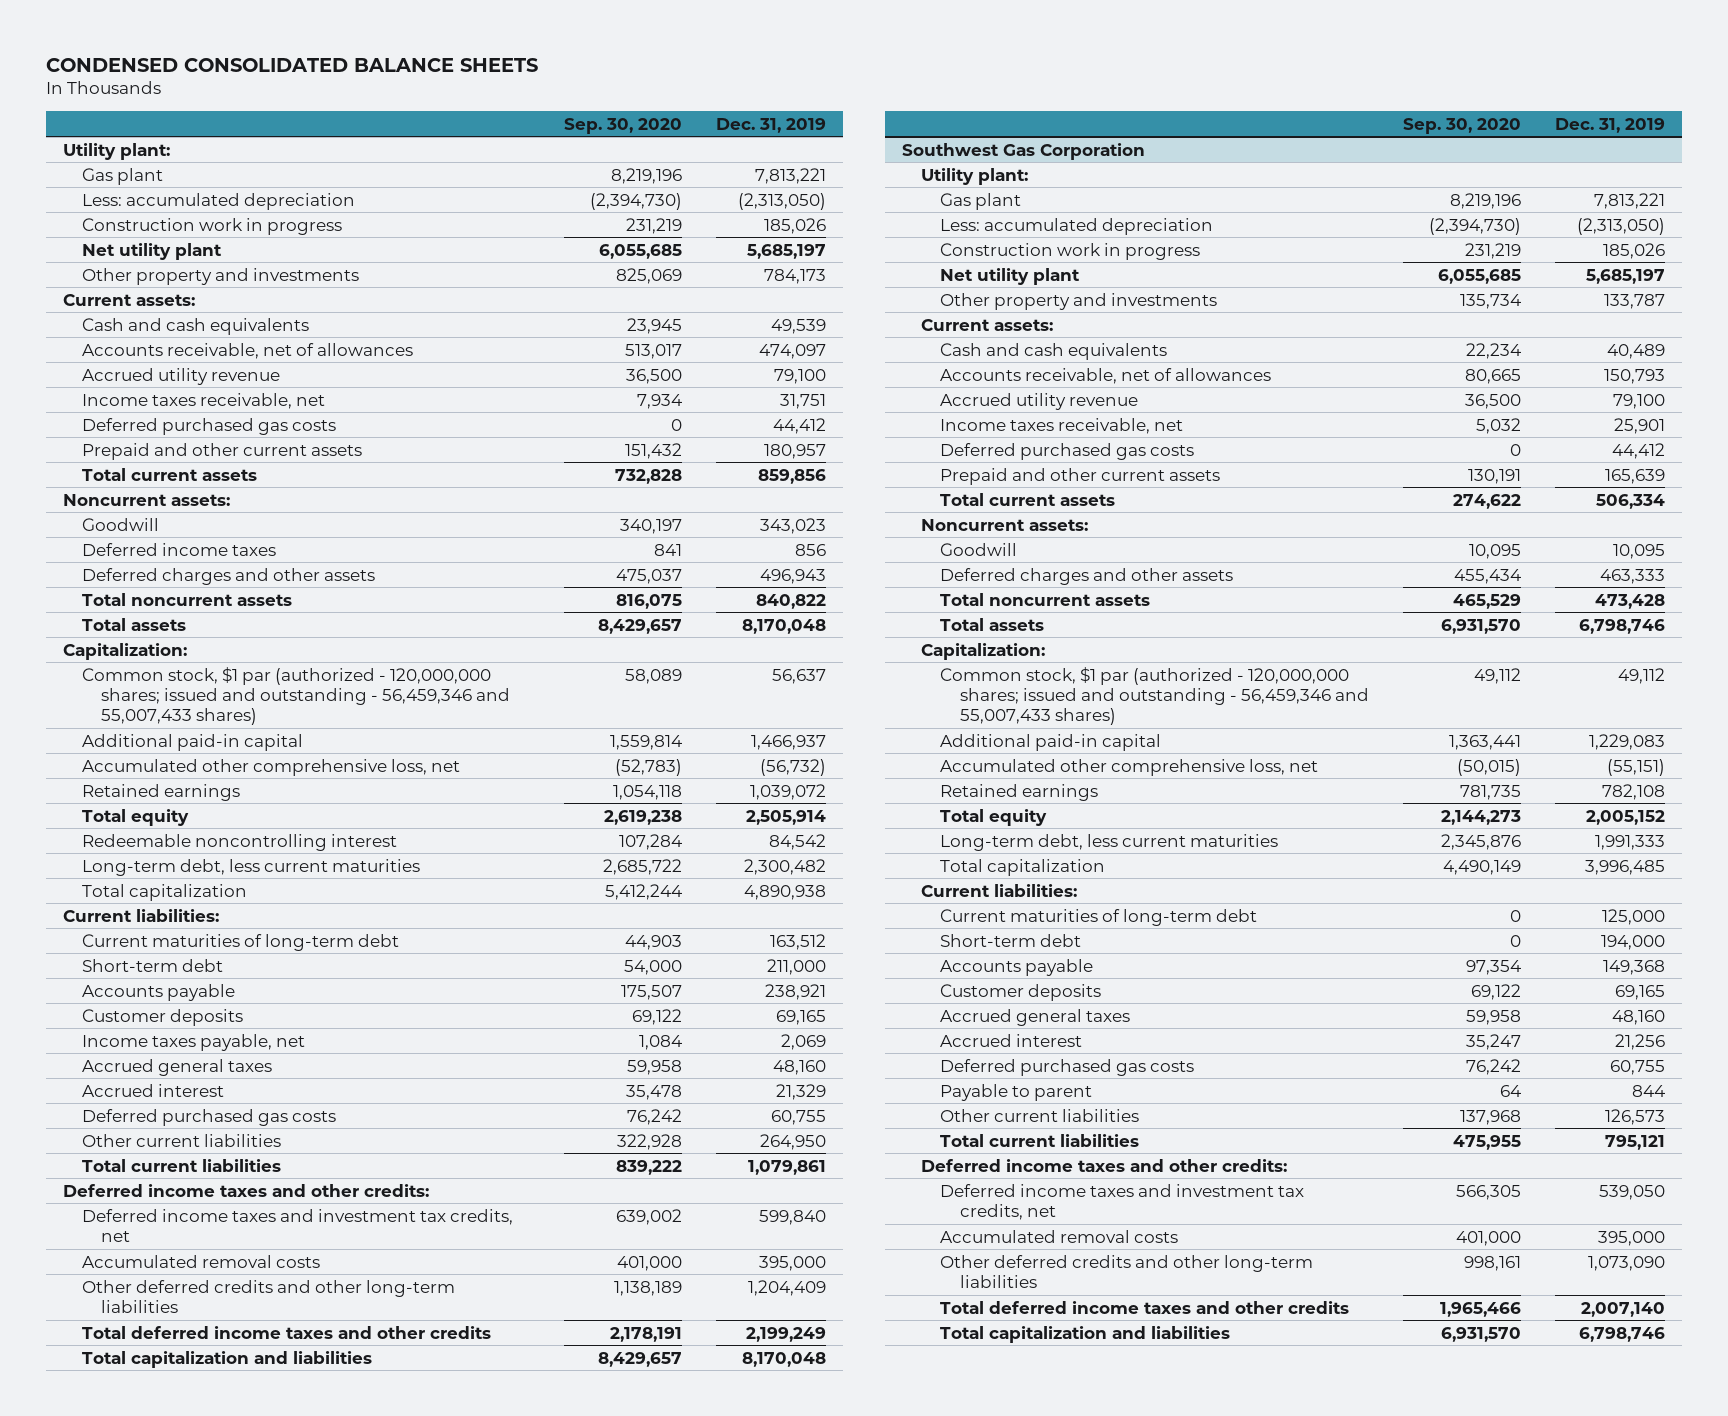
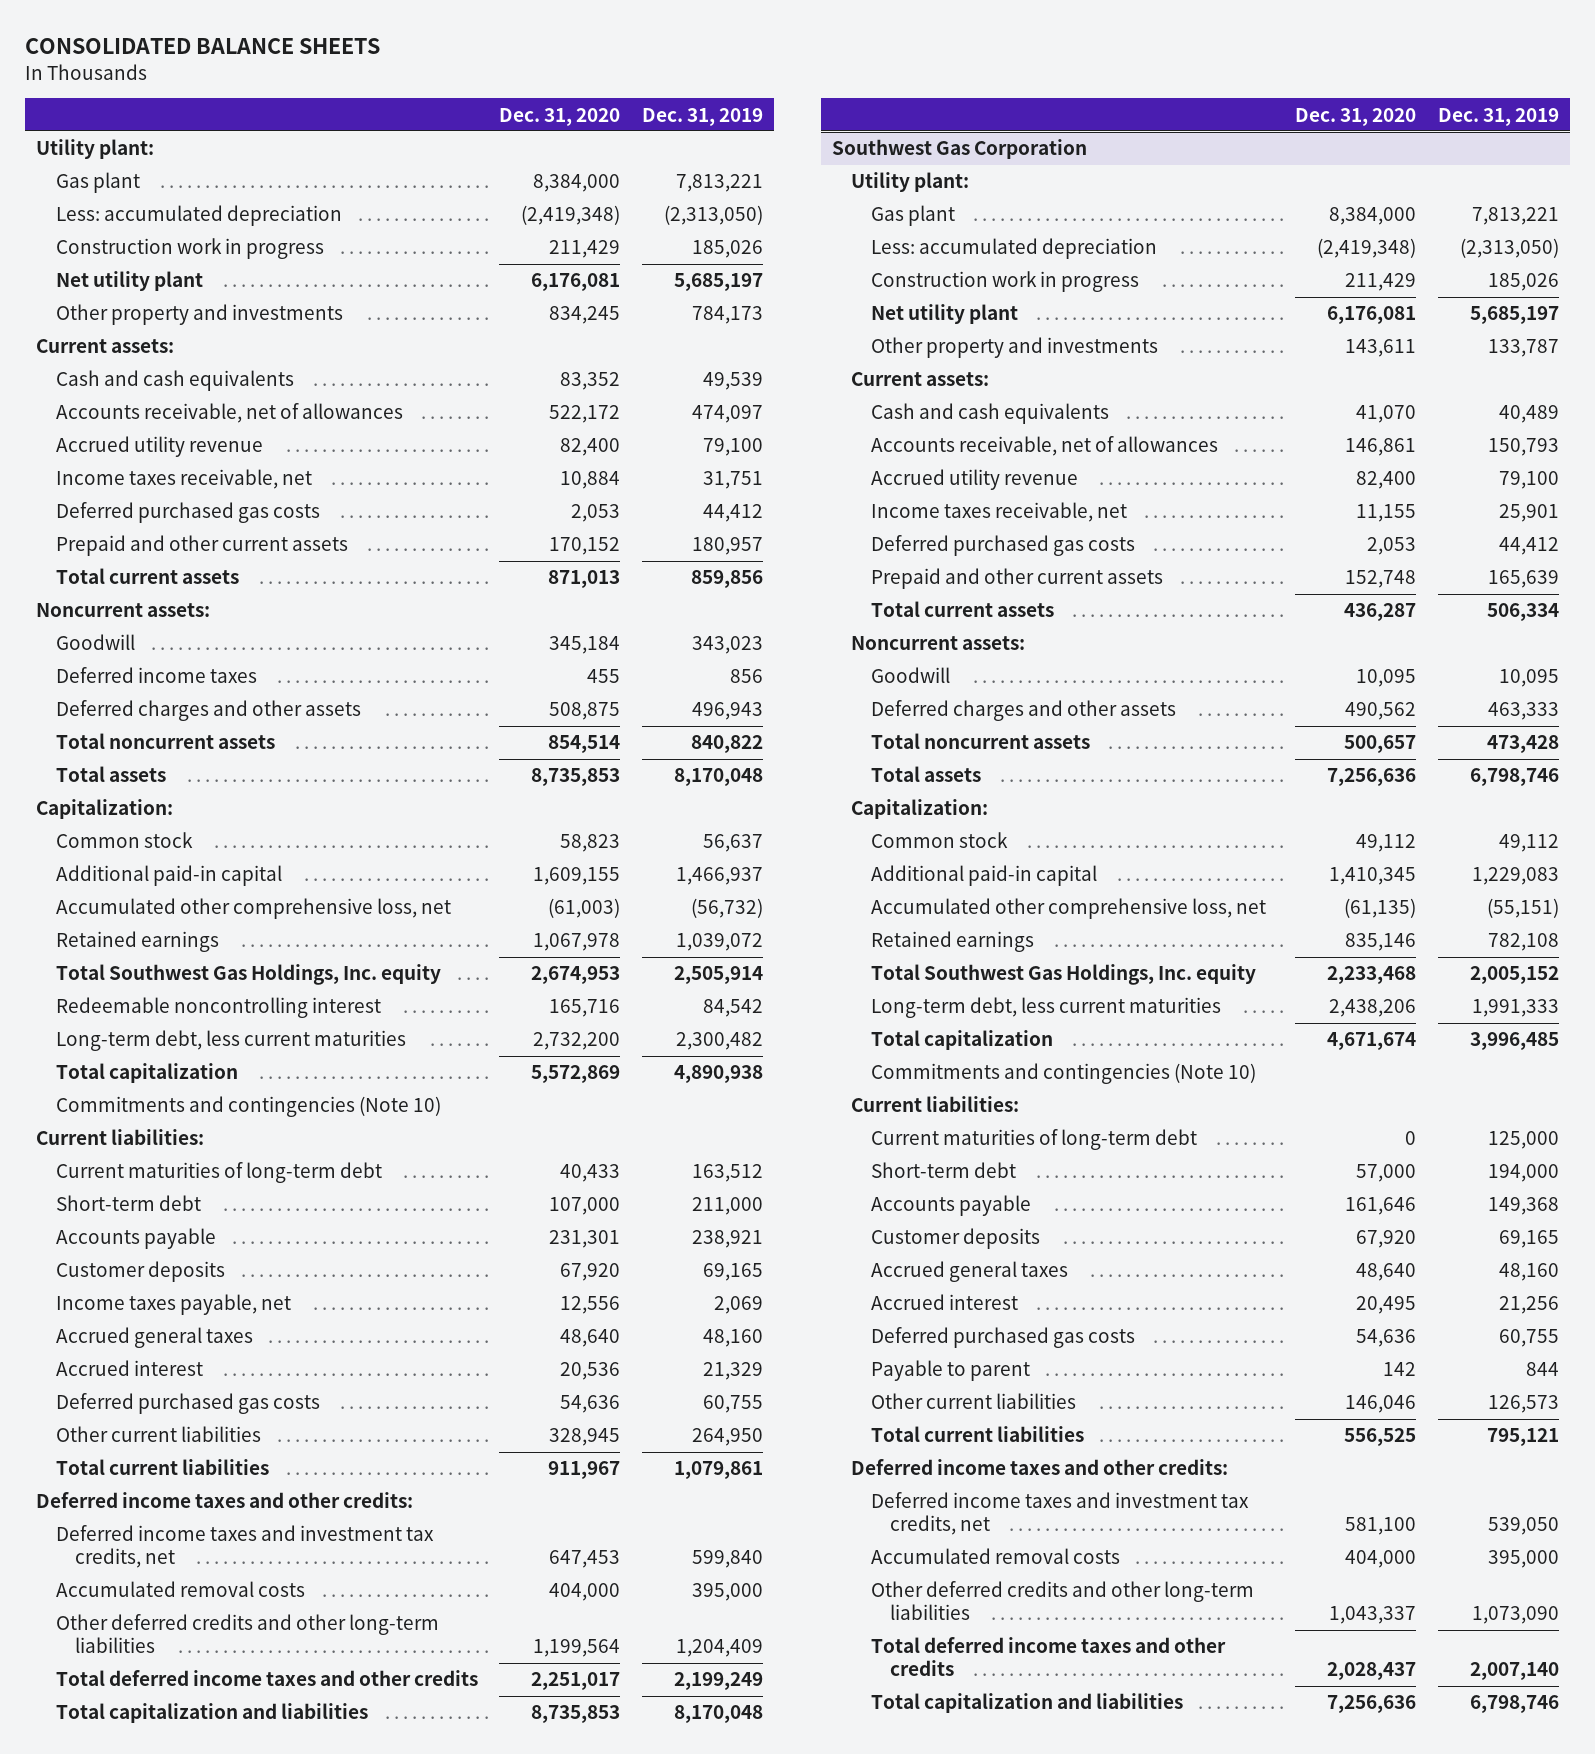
- CONDENSED CONSOLIDATED BALANCE SHEETS
+ CONSOLIDATED BALANCE SHEETS
- | Sep. 30, 2020 | Dec. 31, 2019
+ | Dec. 31, 2020 | Dec. 31, 2019
- Common stock, $1 par (authorized - 120,000,000 shares; issued and outstanding - 56,459,346 and 55,007,433 shares) | 58,089 | 56,637
+ Common stock | 58,823 | 56,637
- Total equity | 2,619,238 | 2,505,914
+ Total Southwest Gas Holdings, Inc. equity | 2,674,953 | 2,505,914
+ Commitments and contingencies (Note 10)
@ Southwest Gas Corporation
- Common stock, $1 par (authorized - 120,000,000 shares; issued and outstanding - 56,459,346 and 55,007,433 shares) | 49,112 | 49,112
+ Common stock | 49,112 | 49,112
- Total equity | 2,144,273 | 2,005,152
+ Total Southwest Gas Holdings, Inc. equity | 2,233,468 | 2,005,152
+ Commitments and contingencies (Note 10)

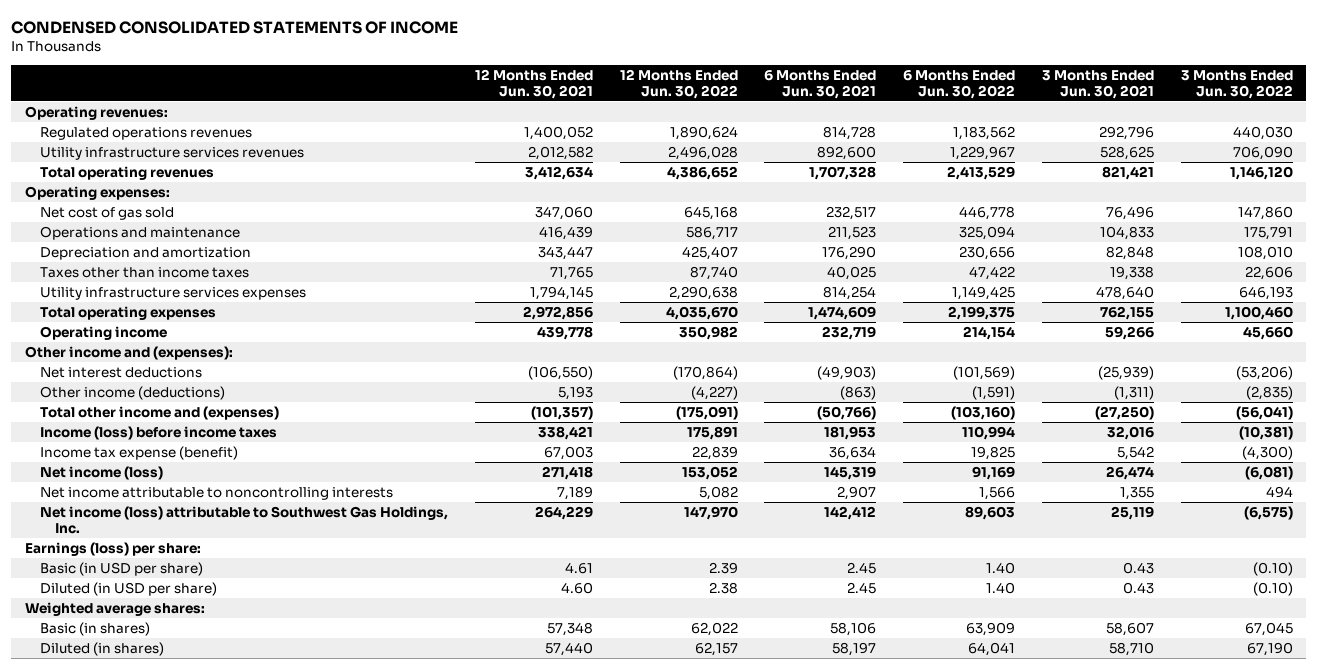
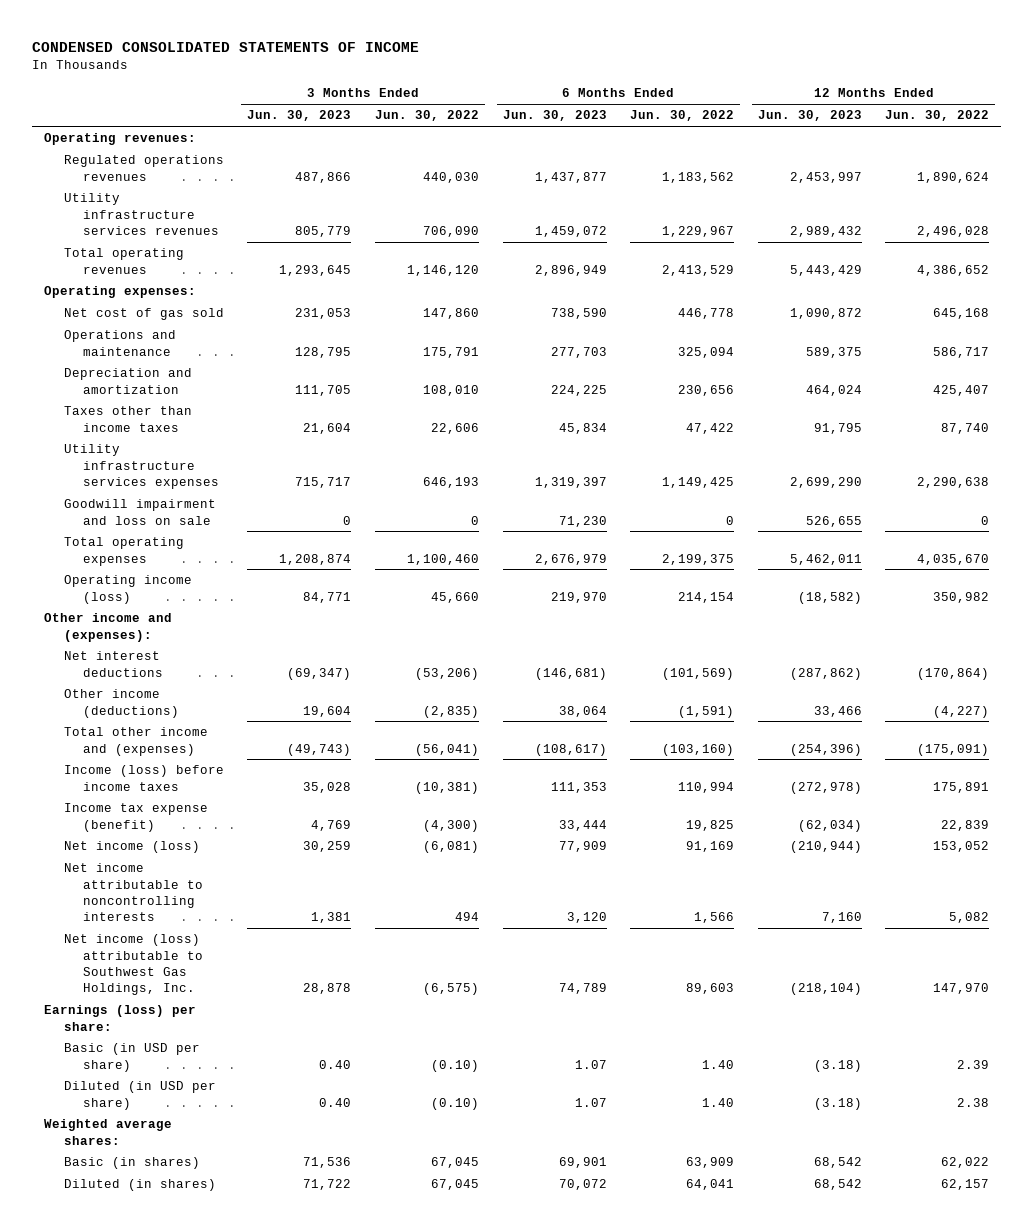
- | 12 Months Ended Jun. 30, 2021 | 12 Months Ended Jun. 30, 2022 | 6 Months Ended Jun. 30, 2021 | 6 Months Ended Jun. 30, 2022 | 3 Months Ended Jun. 30, 2021 | 3 Months Ended Jun. 30, 2022
+ | 3 Months Ended Jun. 30, 2023 | 3 Months Ended Jun. 30, 2022 | 6 Months Ended Jun. 30, 2023 | 6 Months Ended Jun. 30, 2022 | 12 Months Ended Jun. 30, 2023 | 12 Months Ended Jun. 30, 2022
+ Goodwill impairment and loss on sale | 0 | 0 | 71,230 | 0 | 526,655 | 0
- Operating income | 439,778 | 350,982 | 232,719 | 214,154 | 59,266 | 45,660
+ Operating income (loss) | 84,771 | 45,660 | 219,970 | 214,154 | (18,582) | 350,982
- Diluted (in shares) | 57,440 | 62,157 | 58,197 | 64,041 | 58,710 | 67,190
+ Diluted (in shares) | 71,722 | 67,045 | 70,072 | 64,041 | 68,542 | 62,157

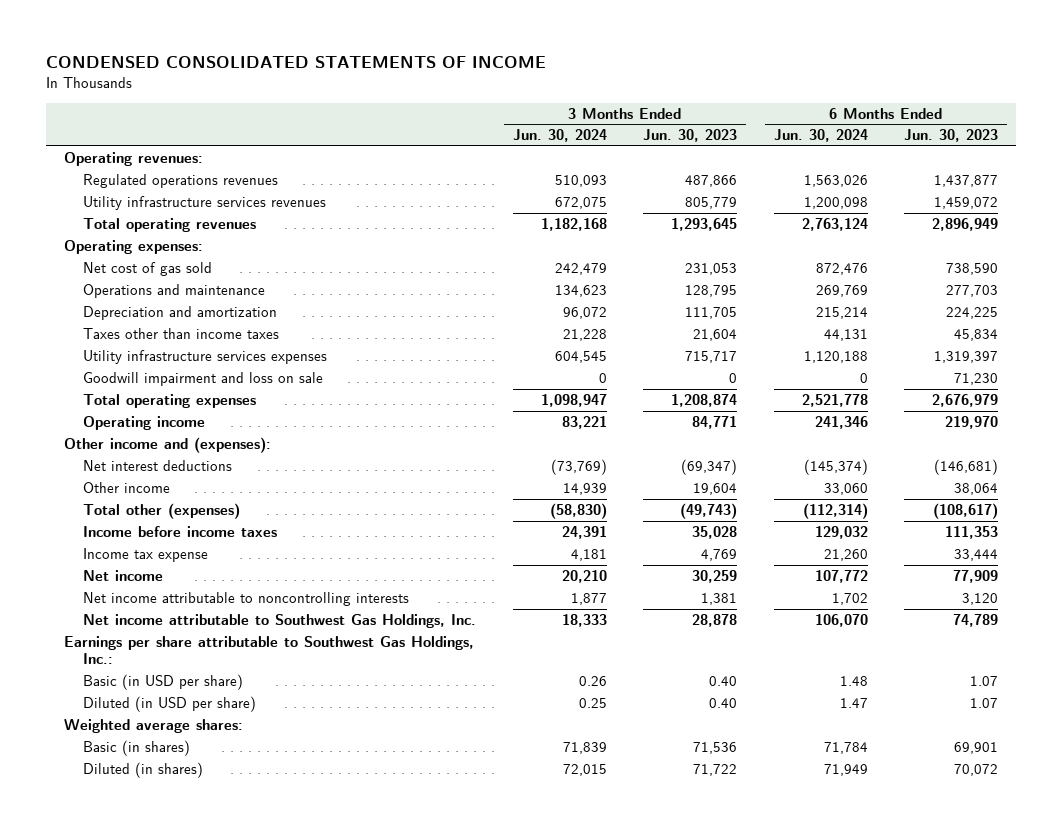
- | 3 Months Ended Jun. 30, 2023 | 3 Months Ended Jun. 30, 2022 | 6 Months Ended Jun. 30, 2023 | 6 Months Ended Jun. 30, 2022 | 12 Months Ended Jun. 30, 2023 | 12 Months Ended Jun. 30, 2022
+ | 3 Months Ended Jun. 30, 2024 | 3 Months Ended Jun. 30, 2023 | 6 Months Ended Jun. 30, 2024 | 6 Months Ended Jun. 30, 2023
- Operating income (loss) | 84,771 | 45,660 | 219,970 | 214,154 | (18,582) | 350,982
+ Operating income | 83,221 | 84,771 | 241,346 | 219,970
- Other income (deductions) | 19,604 | (2,835) | 38,064 | (1,591) | 33,466 | (4,227)
- Total other income and (expenses) | (49,743) | (56,041) | (108,617) | (103,160) | (254,396) | (175,091)
- Income (loss) before income taxes | 35,028 | (10,381) | 111,353 | 110,994 | (272,978) | 175,891
- Income tax expense (benefit) | 4,769 | (4,300) | 33,444 | 19,825 | (62,034) | 22,839
- Net income (loss) | 30,259 | (6,081) | 77,909 | 91,169 | (210,944) | 153,052
+ Other income | 14,939 | 19,604 | 33,060 | 38,064
+ Total other (expenses) | (58,830) | (49,743) | (112,314) | (108,617)
+ Income before income taxes | 24,391 | 35,028 | 129,032 | 111,353
+ Income tax expense | 4,181 | 4,769 | 21,260 | 33,444
+ Net income | 20,210 | 30,259 | 107,772 | 77,909
- Net income (loss) attributable to Southwest Gas Holdings, Inc. | 28,878 | (6,575) | 74,789 | 89,603 | (218,104) | 147,970
- Earnings (loss) per share:
+ Net income attributable to Southwest Gas Holdings, Inc. | 18,333 | 28,878 | 106,070 | 74,789
+ Earnings per share attributable to Southwest Gas Holdings, Inc.:

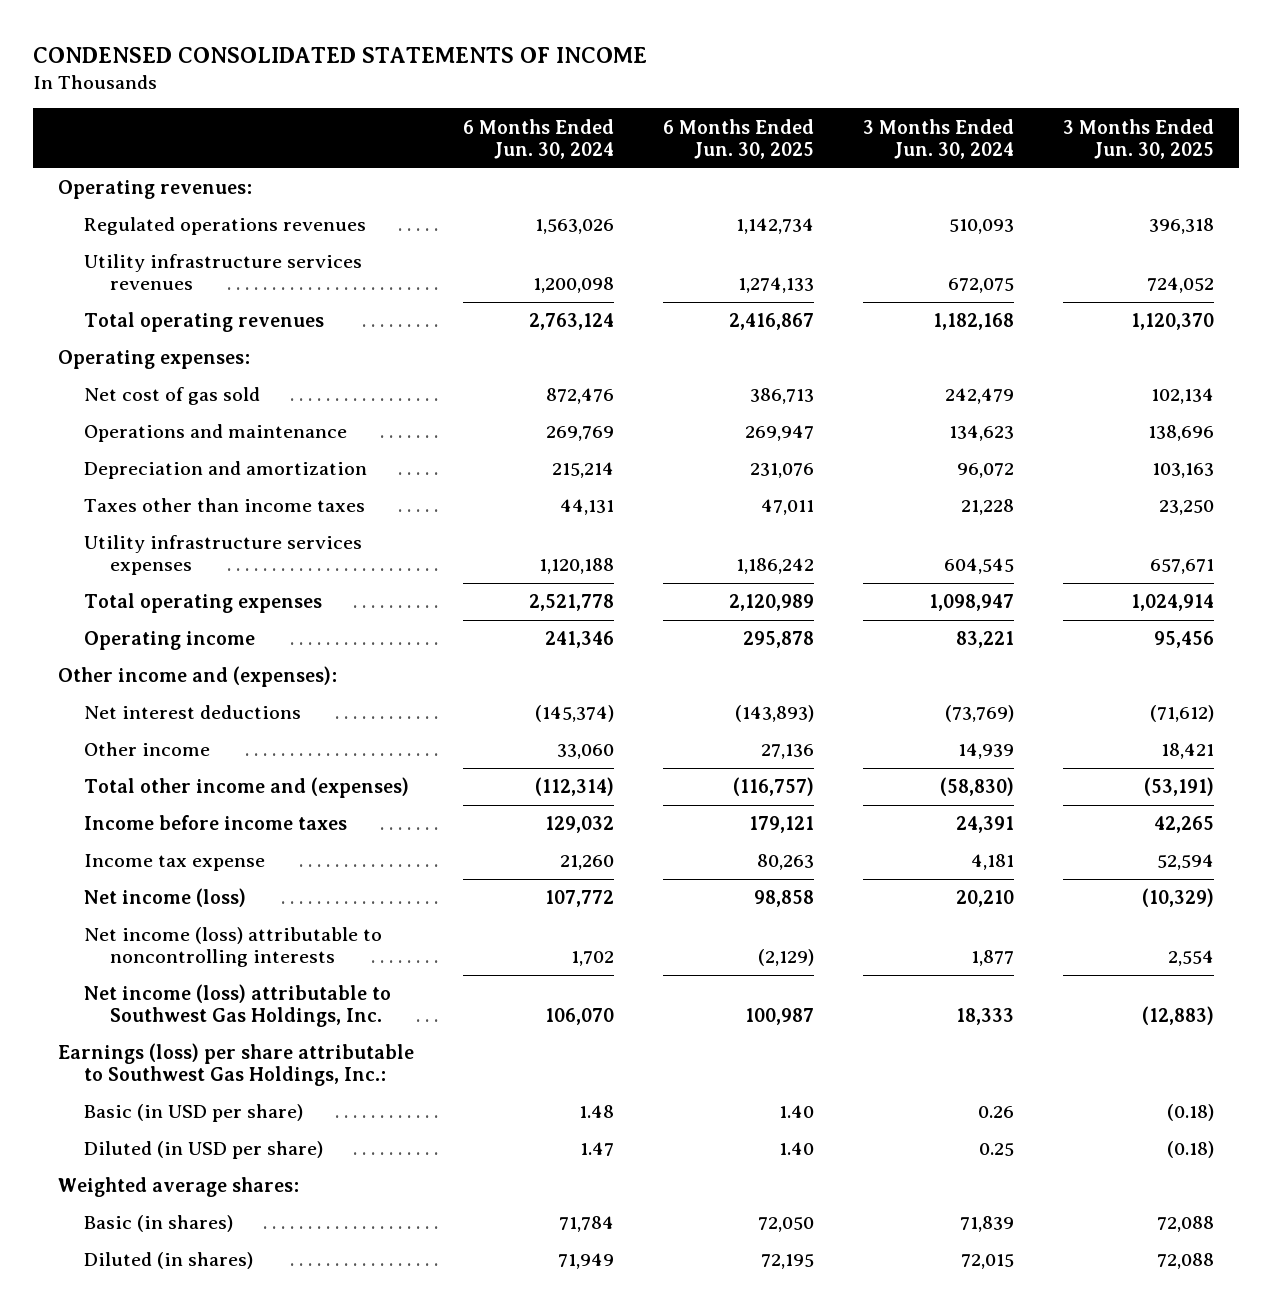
- | 3 Months Ended Jun. 30, 2024 | 3 Months Ended Jun. 30, 2023 | 6 Months Ended Jun. 30, 2024 | 6 Months Ended Jun. 30, 2023
+ | 6 Months Ended Jun. 30, 2024 | 6 Months Ended Jun. 30, 2025 | 3 Months Ended Jun. 30, 2024 | 3 Months Ended Jun. 30, 2025
- Goodwill impairment and loss on sale | 0 | 0 | 0 | 71,230
- Total other (expenses) | (58,830) | (49,743) | (112,314) | (108,617)
+ Total other income and (expenses) | (112,314) | (116,757) | (58,830) | (53,191)
- Net income | 20,210 | 30,259 | 107,772 | 77,909
- Net income attributable to noncontrolling interests | 1,877 | 1,381 | 1,702 | 3,120
- Net income attributable to Southwest Gas Holdings, Inc. | 18,333 | 28,878 | 106,070 | 74,789
- Earnings per share attributable to Southwest Gas Holdings, Inc.:
+ Net income (loss) | 107,772 | 98,858 | 20,210 | (10,329)
+ Net income (loss) attributable to noncontrolling interests | 1,702 | (2,129) | 1,877 | 2,554
+ Net income (loss) attributable to Southwest Gas Holdings, Inc. | 106,070 | 100,987 | 18,333 | (12,883)
+ Earnings (loss) per share attributable to Southwest Gas Holdings, Inc.:

